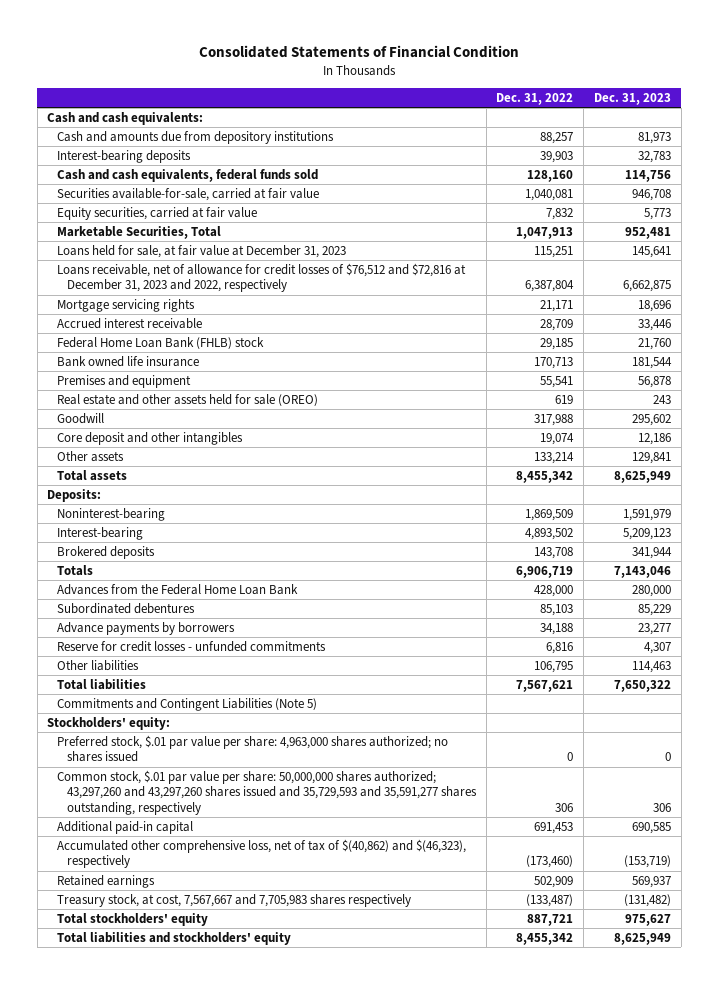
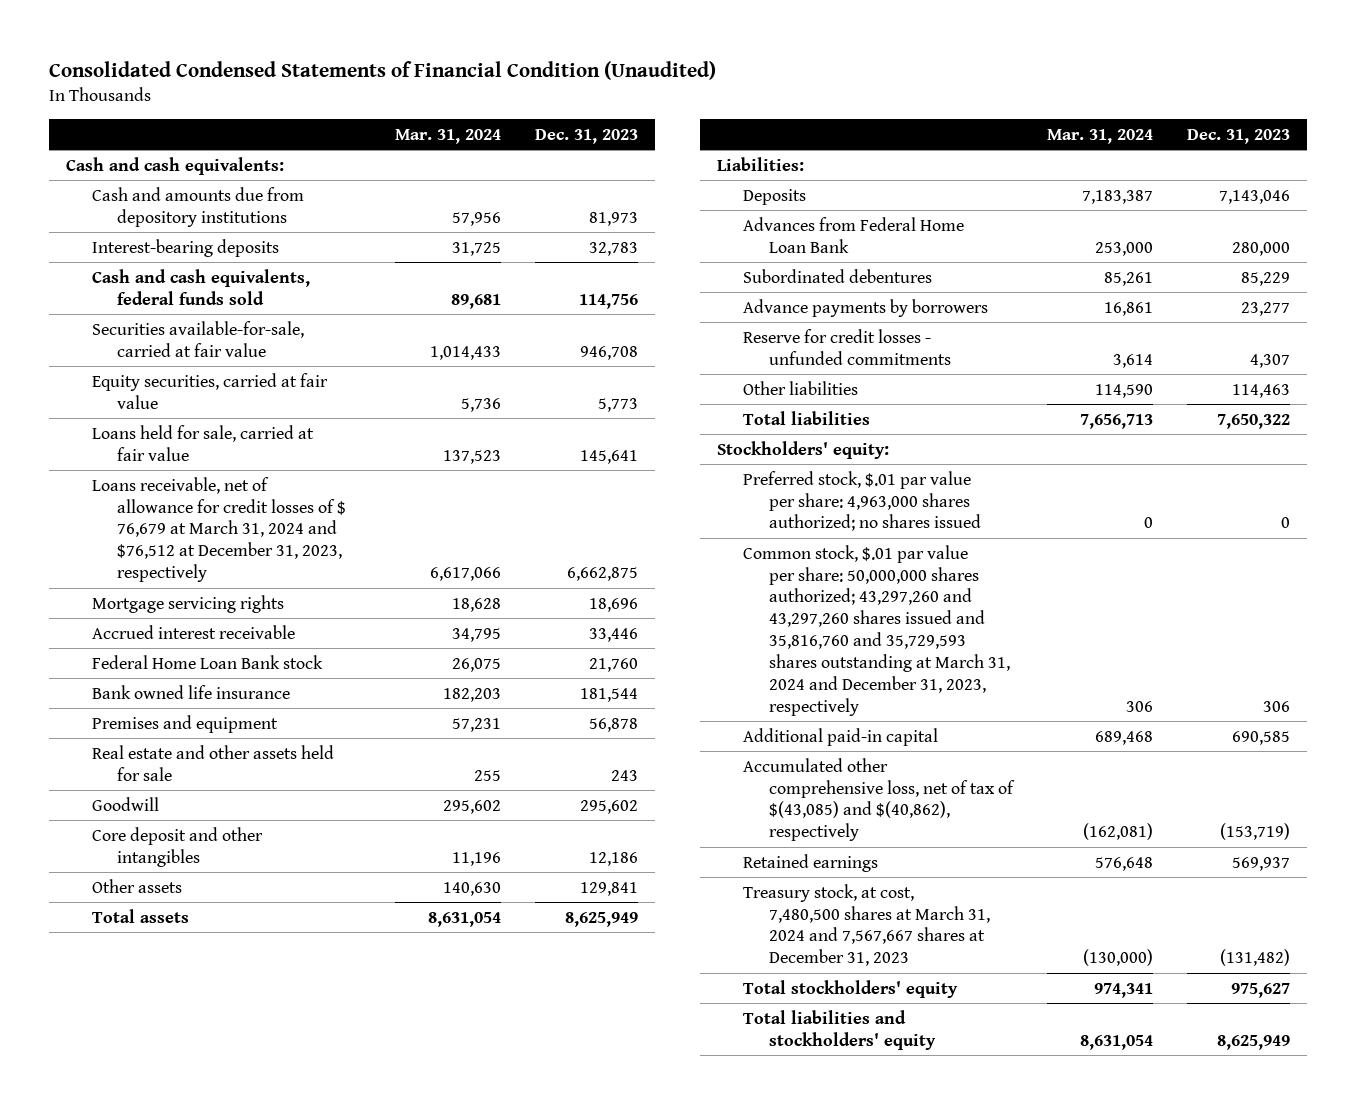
- Consolidated Statements of Financial Condition
+ Consolidated Condensed Statements of Financial Condition (Unaudited)
- | Dec. 31, 2022 | Dec. 31, 2023
+ | Mar. 31, 2024 | Dec. 31, 2023
- Marketable Securities, Total | 1,047,913 | 952,481
- Loans held for sale, at fair value at December 31, 2023 | 115,251 | 145,641
- Loans receivable, net of allowance for credit losses of $76,512 and $72,816 at December 31, 2023 and 2022, respectively | 6,387,804 | 6,662,875
+ Loans held for sale, carried at fair value | 137,523 | 145,641
+ Loans receivable, net of allowance for credit losses of $ 76,679 at March 31, 2024 and $76,512 at December 31, 2023, respectively | 6,617,066 | 6,662,875
- Federal Home Loan Bank (FHLB) stock | 29,185 | 21,760
+ Federal Home Loan Bank stock | 26,075 | 21,760
- Real estate and other assets held for sale (OREO) | 619 | 243
+ Real estate and other assets held for sale | 255 | 243
- Deposits:
- Noninterest-bearing | 1,869,509 | 1,591,979
- Interest-bearing | 4,893,502 | 5,209,123
- Brokered deposits | 143,708 | 341,944
- Totals | 6,906,719 | 7,143,046
- Advances from the Federal Home Loan Bank | 428,000 | 280,000
+ Liabilities:
+ Deposits | 7,183,387 | 7,143,046
+ Advances from Federal Home Loan Bank | 253,000 | 280,000
- Commitments and Contingent Liabilities (Note 5)
- Common stock, $.01 par value per share: 50,000,000 shares authorized; 43,297,260 and 43,297,260 shares issued and 35,729,593 and 35,591,277 shares outstanding, respectively | 306 | 306
+ Common stock, $.01 par value per share: 50,000,000 shares authorized; 43,297,260 and 43,297,260 shares issued and 35,816,760 and 35,729,593 shares outstanding at March 31, 2024 and December 31, 2023, respectively | 306 | 306
- Accumulated other comprehensive loss, net of tax of $(40,862) and $(46,323), respectively | (173,460) | (153,719)
+ Accumulated other comprehensive loss, net of tax of $(43,085) and $(40,862), respectively | (162,081) | (153,719)
- Treasury stock, at cost, 7,567,667 and 7,705,983 shares respectively | (133,487) | (131,482)
+ Treasury stock, at cost, 7,480,500 shares at March 31, 2024 and 7,567,667 shares at December 31, 2023 | (130,000) | (131,482)

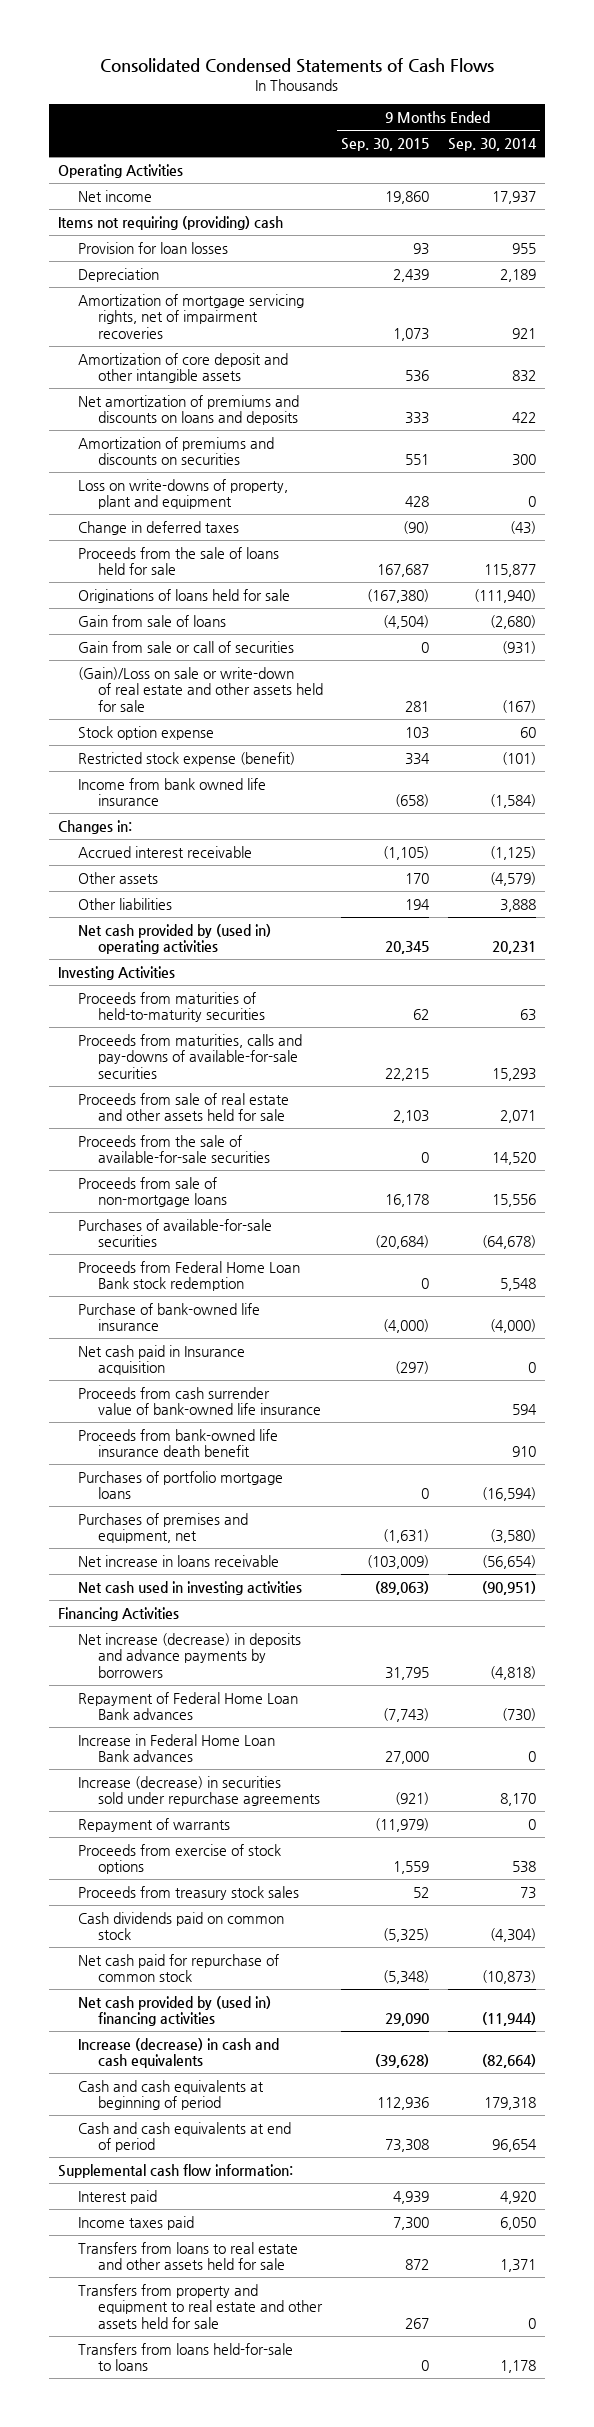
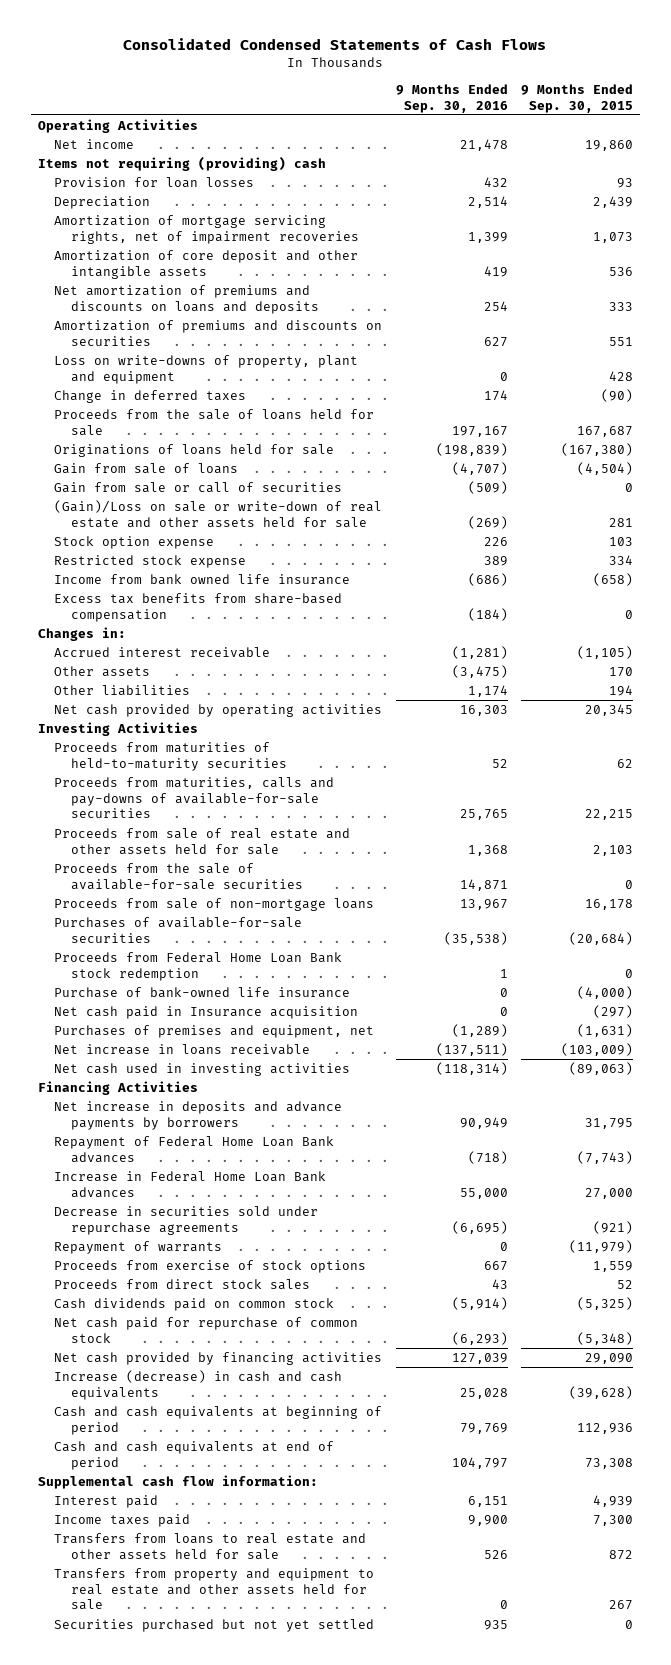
- | 9 Months Ended Sep. 30, 2015 | 9 Months Ended Sep. 30, 2014
+ | 9 Months Ended Sep. 30, 2016 | 9 Months Ended Sep. 30, 2015
- Restricted stock expense (benefit) | 334 | (101)
+ Restricted stock expense | 389 | 334
+ Excess tax benefits from share-based compensation | (184) | 0
- Net cash provided by (used in) operating activities | 20,345 | 20,231
+ Net cash provided by operating activities | 16,303 | 20,345
- Proceeds from cash surrender value of bank-owned life insurance | | 594
- Proceeds from bank-owned life insurance death benefit | | 910
- Purchases of portfolio mortgage loans | 0 | (16,594)
- Net increase (decrease) in deposits and advance payments by borrowers | 31,795 | (4,818)
+ Net increase in deposits and advance payments by borrowers | 90,949 | 31,795
- Increase (decrease) in securities sold under repurchase agreements | (921) | 8,170
+ Decrease in securities sold under repurchase agreements | (6,695) | (921)
- Proceeds from treasury stock sales | 52 | 73
+ Proceeds from direct stock sales | 43 | 52
- Net cash provided by (used in) financing activities | 29,090 | (11,944)
+ Net cash provided by financing activities | 127,039 | 29,090
- Transfers from loans held-for-sale to loans | 0 | 1,178
+ Securities purchased but not yet settled | 935 | 0

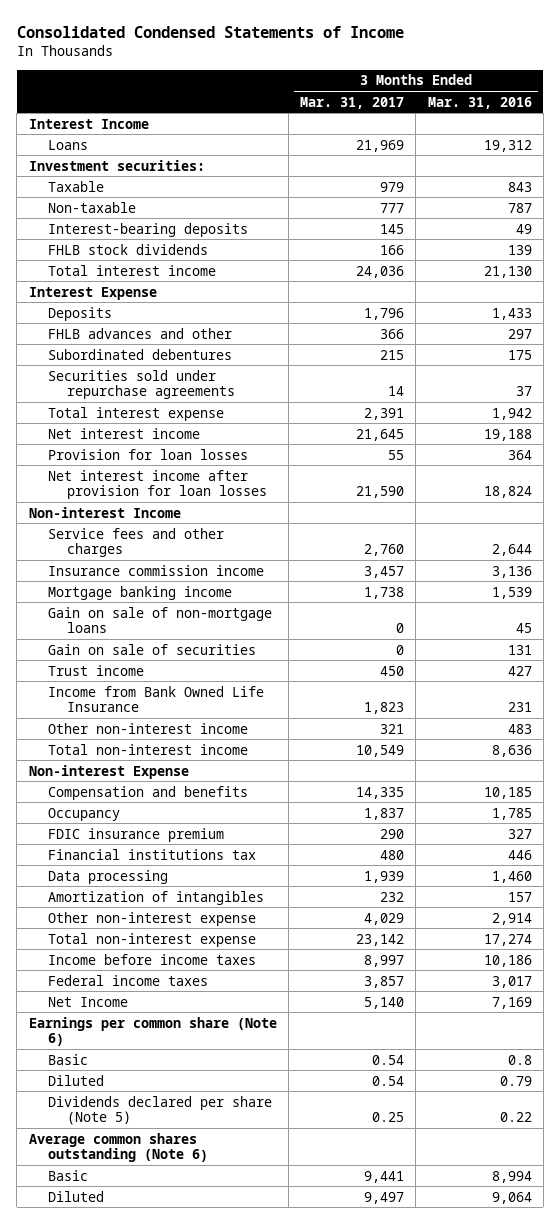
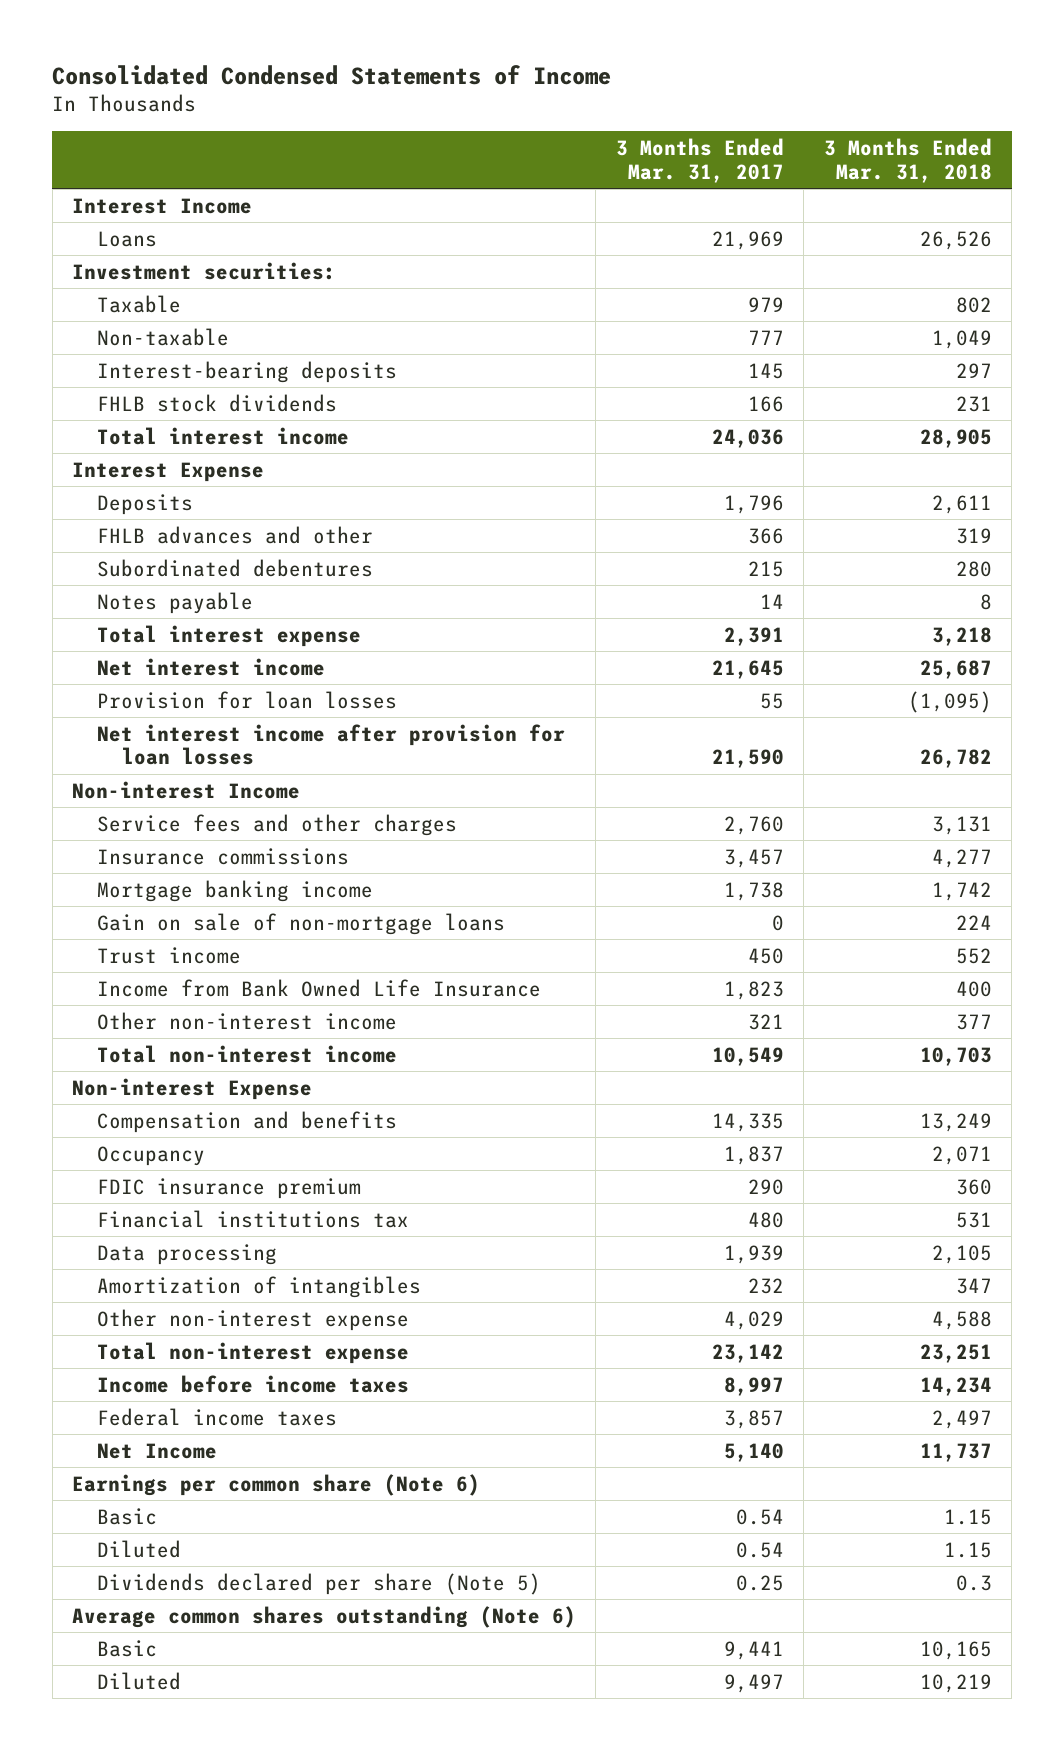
- | 3 Months Ended Mar. 31, 2017 | 3 Months Ended Mar. 31, 2016
+ | 3 Months Ended Mar. 31, 2017 | 3 Months Ended Mar. 31, 2018
- Securities sold under repurchase agreements | 14 | 37
+ Notes payable | 14 | 8
- Insurance commission income | 3,457 | 3,136
+ Insurance commissions | 3,457 | 4,277
- Gain on sale of securities | 0 | 131

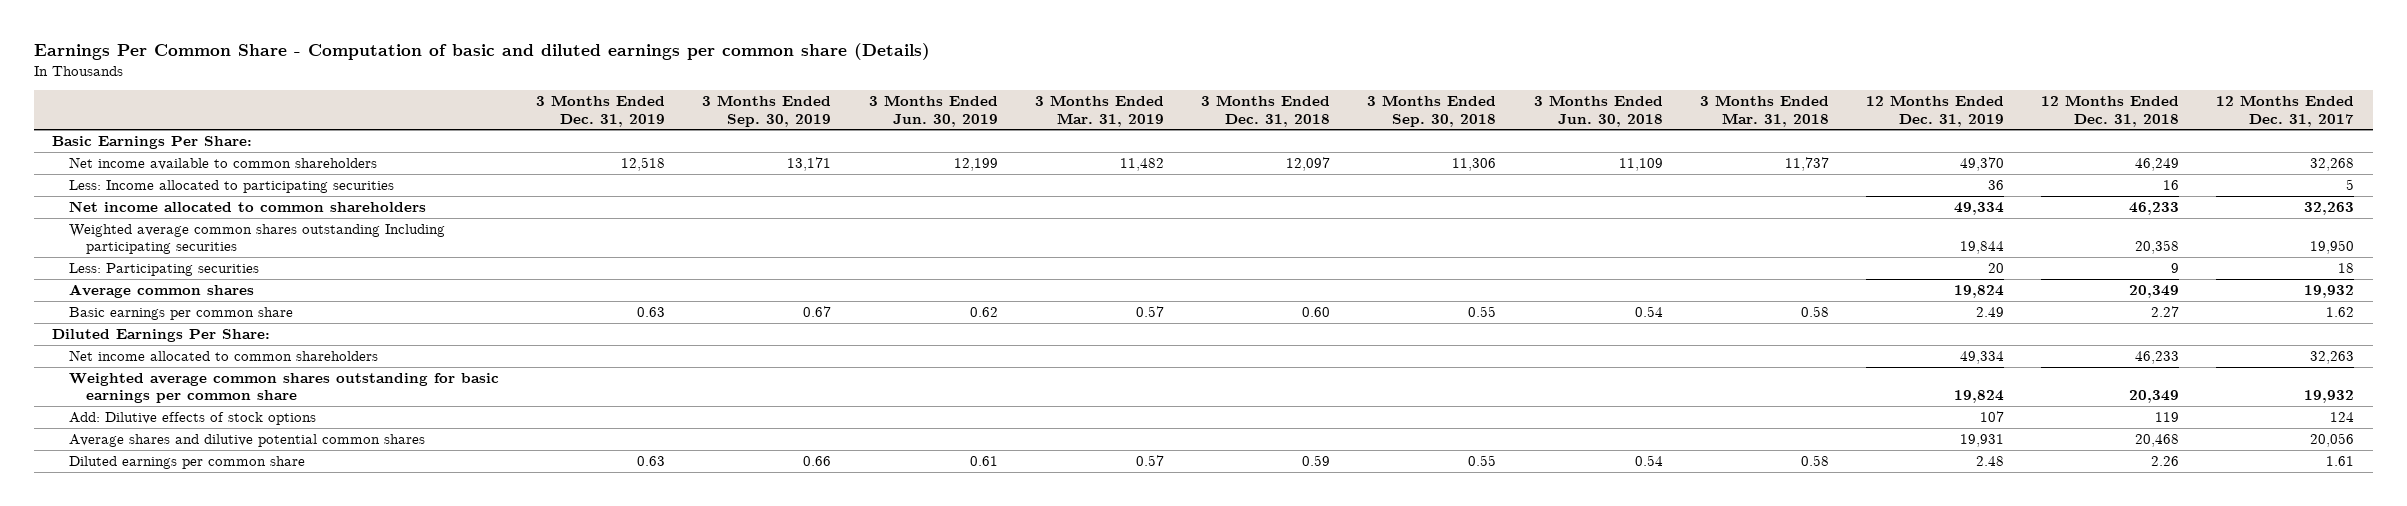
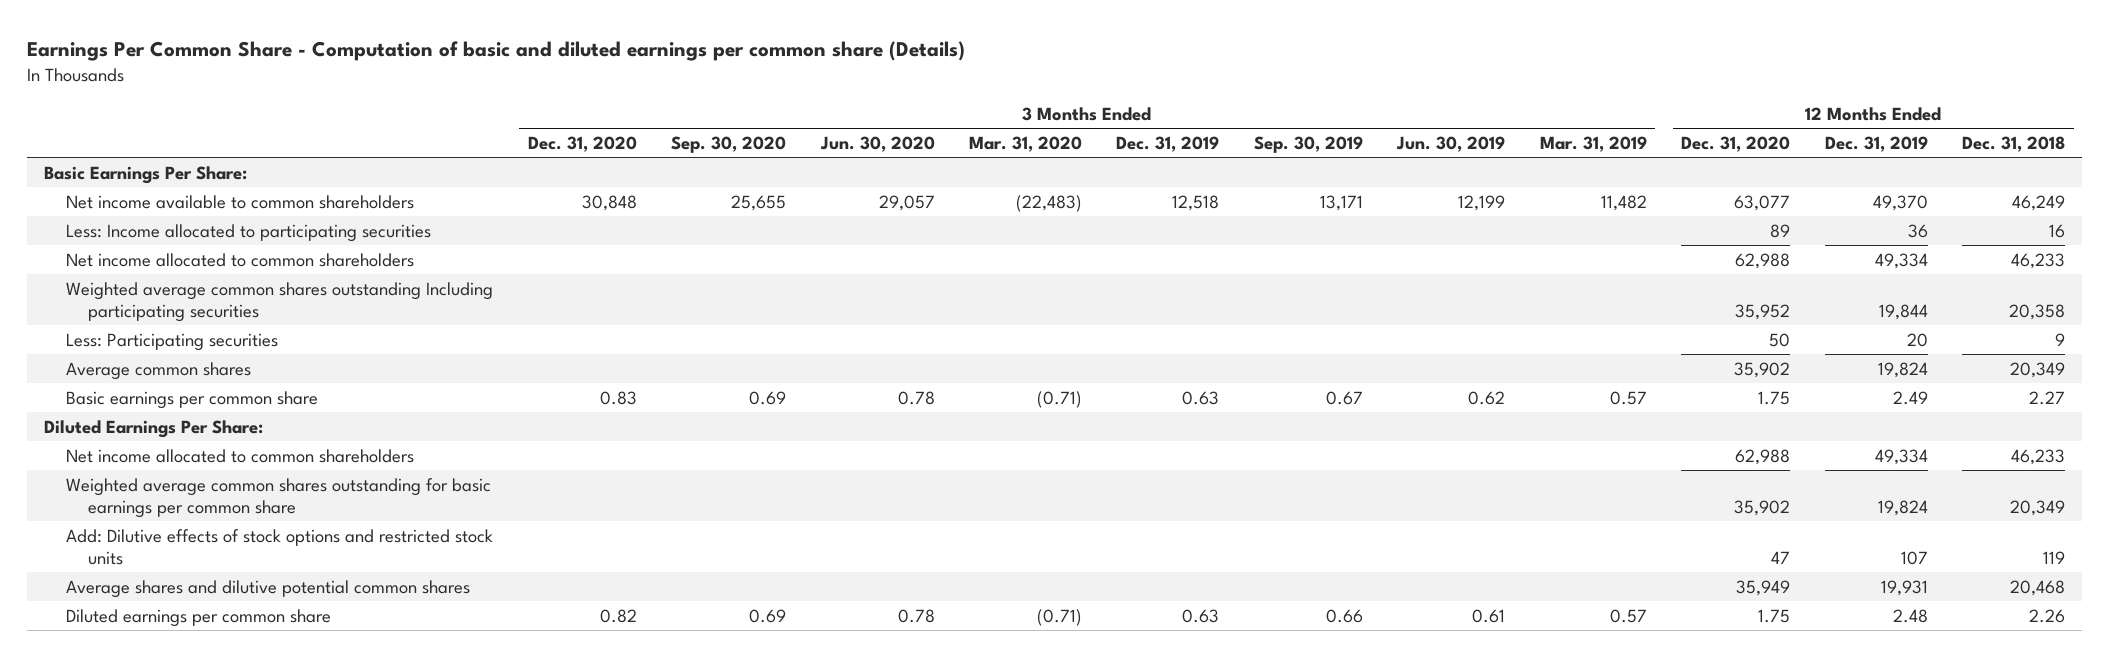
- | 3 Months Ended Dec. 31, 2019 | 3 Months Ended Sep. 30, 2019 | 3 Months Ended Jun. 30, 2019 | 3 Months Ended Mar. 31, 2019 | 3 Months Ended Dec. 31, 2018 | 3 Months Ended Sep. 30, 2018 | 3 Months Ended Jun. 30, 2018 | 3 Months Ended Mar. 31, 2018 | 12 Months Ended Dec. 31, 2019 | 12 Months Ended Dec. 31, 2018 | 12 Months Ended Dec. 31, 2017
+ | 3 Months Ended Dec. 31, 2020 | 3 Months Ended Sep. 30, 2020 | 3 Months Ended Jun. 30, 2020 | 3 Months Ended Mar. 31, 2020 | 3 Months Ended Dec. 31, 2019 | 3 Months Ended Sep. 30, 2019 | 3 Months Ended Jun. 30, 2019 | 3 Months Ended Mar. 31, 2019 | 12 Months Ended Dec. 31, 2020 | 12 Months Ended Dec. 31, 2019 | 12 Months Ended Dec. 31, 2018
- Add: Dilutive effects of stock options | | | | | | | | | 107 | 119 | 124
+ Add: Dilutive effects of stock options and restricted stock units | | | | | | | | | 47 | 107 | 119

